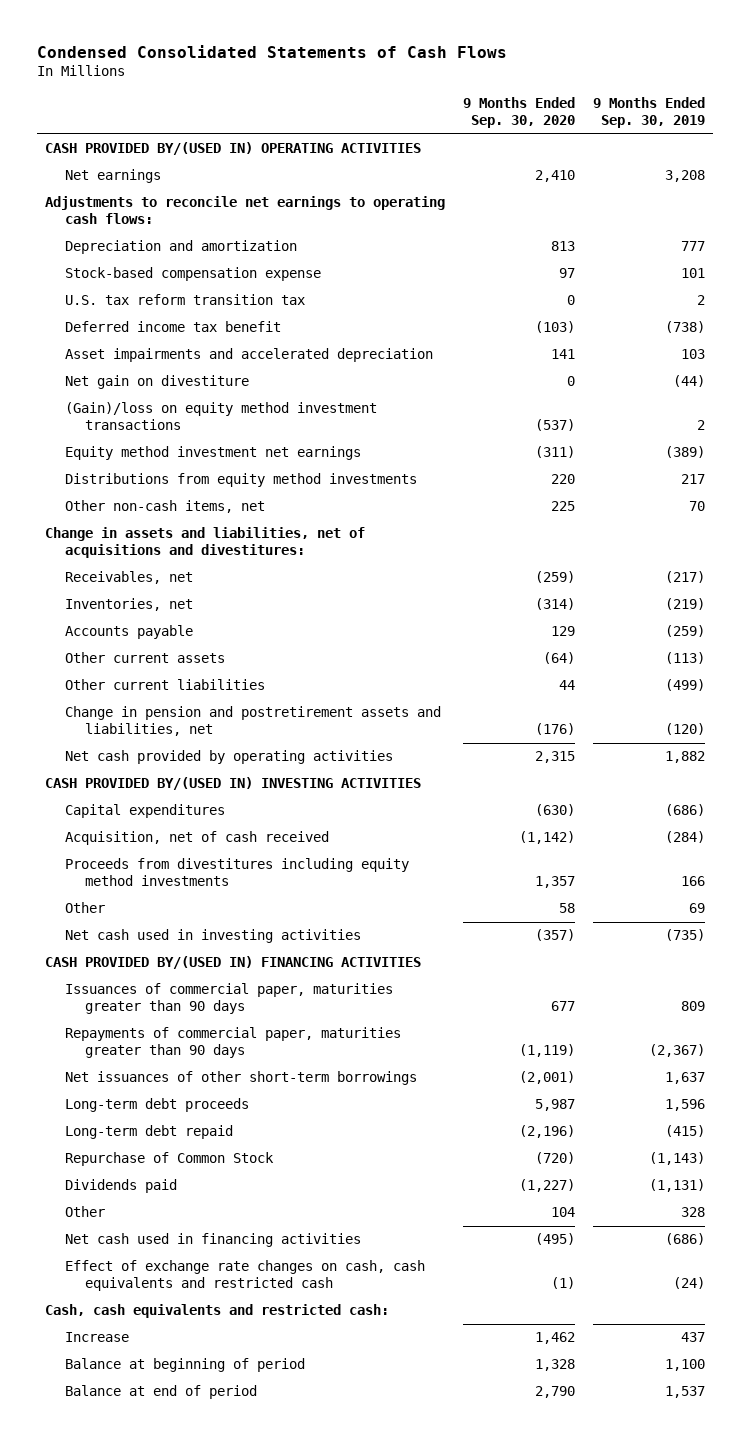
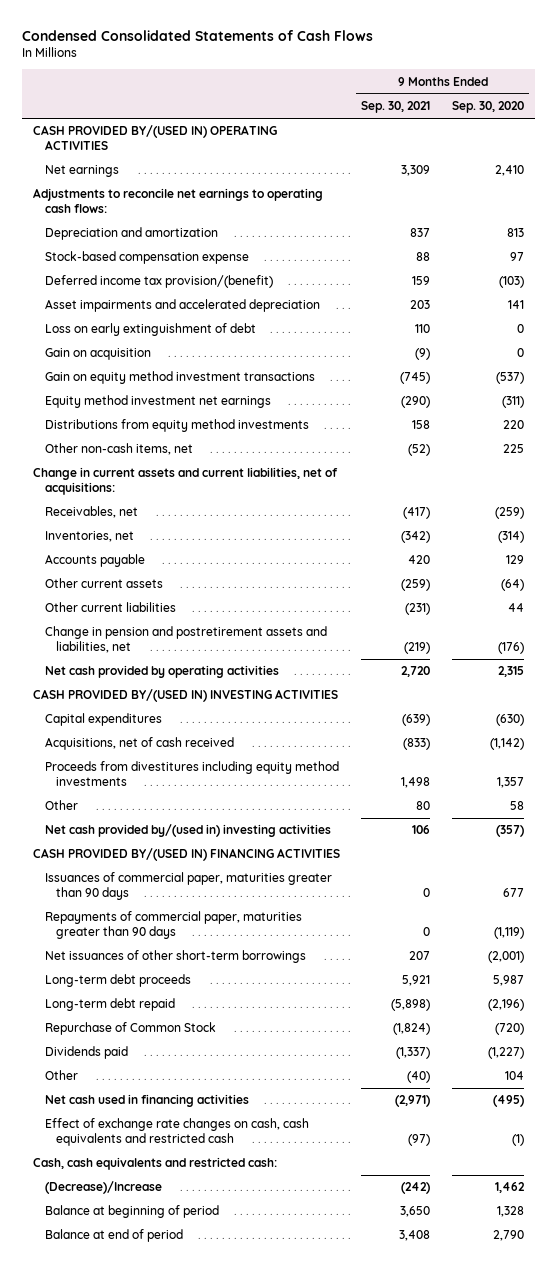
- | 9 Months Ended Sep. 30, 2020 | 9 Months Ended Sep. 30, 2019
+ | 9 Months Ended Sep. 30, 2021 | 9 Months Ended Sep. 30, 2020
- U.S. tax reform transition tax | 0 | 2
- Deferred income tax benefit | (103) | (738)
+ Deferred income tax provision/(benefit) | 159 | (103)
- Net gain on divestiture | 0 | (44)
- (Gain)/loss on equity method investment transactions | (537) | 2
+ Loss on early extinguishment of debt | 110 | 0
+ Gain on acquisition | (9) | 0
+ Gain on equity method investment transactions | (745) | (537)
- Change in assets and liabilities, net of acquisitions and divestitures:
+ Change in current assets and current liabilities, net of acquisitions:
- Acquisition, net of cash received | (1,142) | (284)
+ Acquisitions, net of cash received | (833) | (1,142)
- Net cash used in investing activities | (357) | (735)
+ Net cash provided by/(used in) investing activities | 106 | (357)
- Increase | 1,462 | 437
+ (Decrease)/Increase | (242) | 1,462

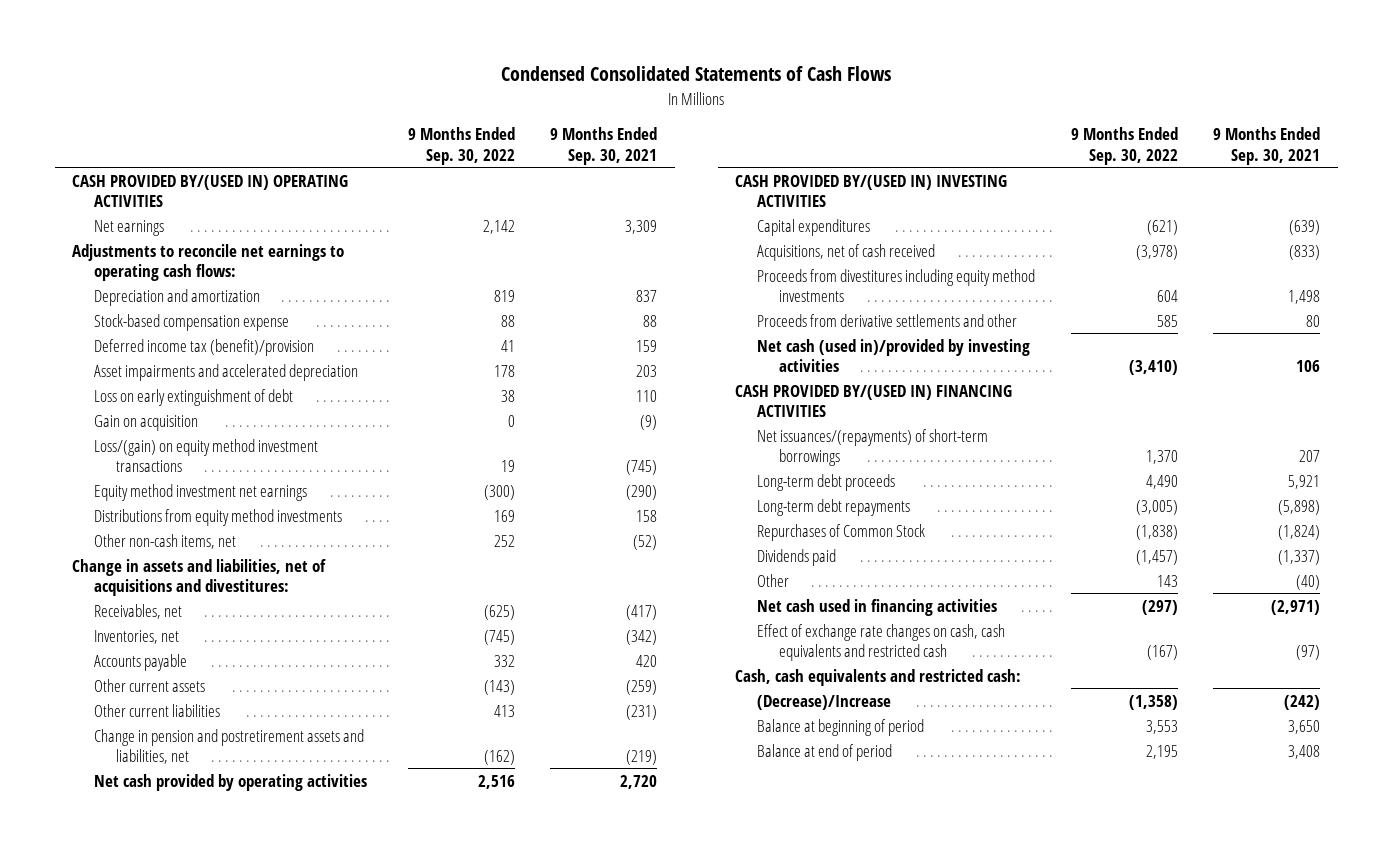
- | 9 Months Ended Sep. 30, 2021 | 9 Months Ended Sep. 30, 2020
+ | 9 Months Ended Sep. 30, 2022 | 9 Months Ended Sep. 30, 2021
- Deferred income tax provision/(benefit) | 159 | (103)
+ Deferred income tax (benefit)/provision | 41 | 159
- Gain on equity method investment transactions | (745) | (537)
+ Loss/(gain) on equity method investment transactions | 19 | (745)
- Change in current assets and current liabilities, net of acquisitions:
+ Change in assets and liabilities, net of acquisitions and divestitures:
- Other | 80 | 58
- Net cash provided by/(used in) investing activities | 106 | (357)
+ Proceeds from derivative settlements and other | 585 | 80
+ Net cash (used in)/provided by investing activities | (3,410) | 106
- Issuances of commercial paper, maturities greater than 90 days | 0 | 677
- Repayments of commercial paper, maturities greater than 90 days | 0 | (1,119)
- Net issuances of other short-term borrowings | 207 | (2,001)
+ Net issuances/(repayments) of short-term borrowings | 1,370 | 207
- Long-term debt repaid | (5,898) | (2,196)
- Repurchase of Common Stock | (1,824) | (720)
+ Long-term debt repayments | (3,005) | (5,898)
+ Repurchases of Common Stock | (1,838) | (1,824)

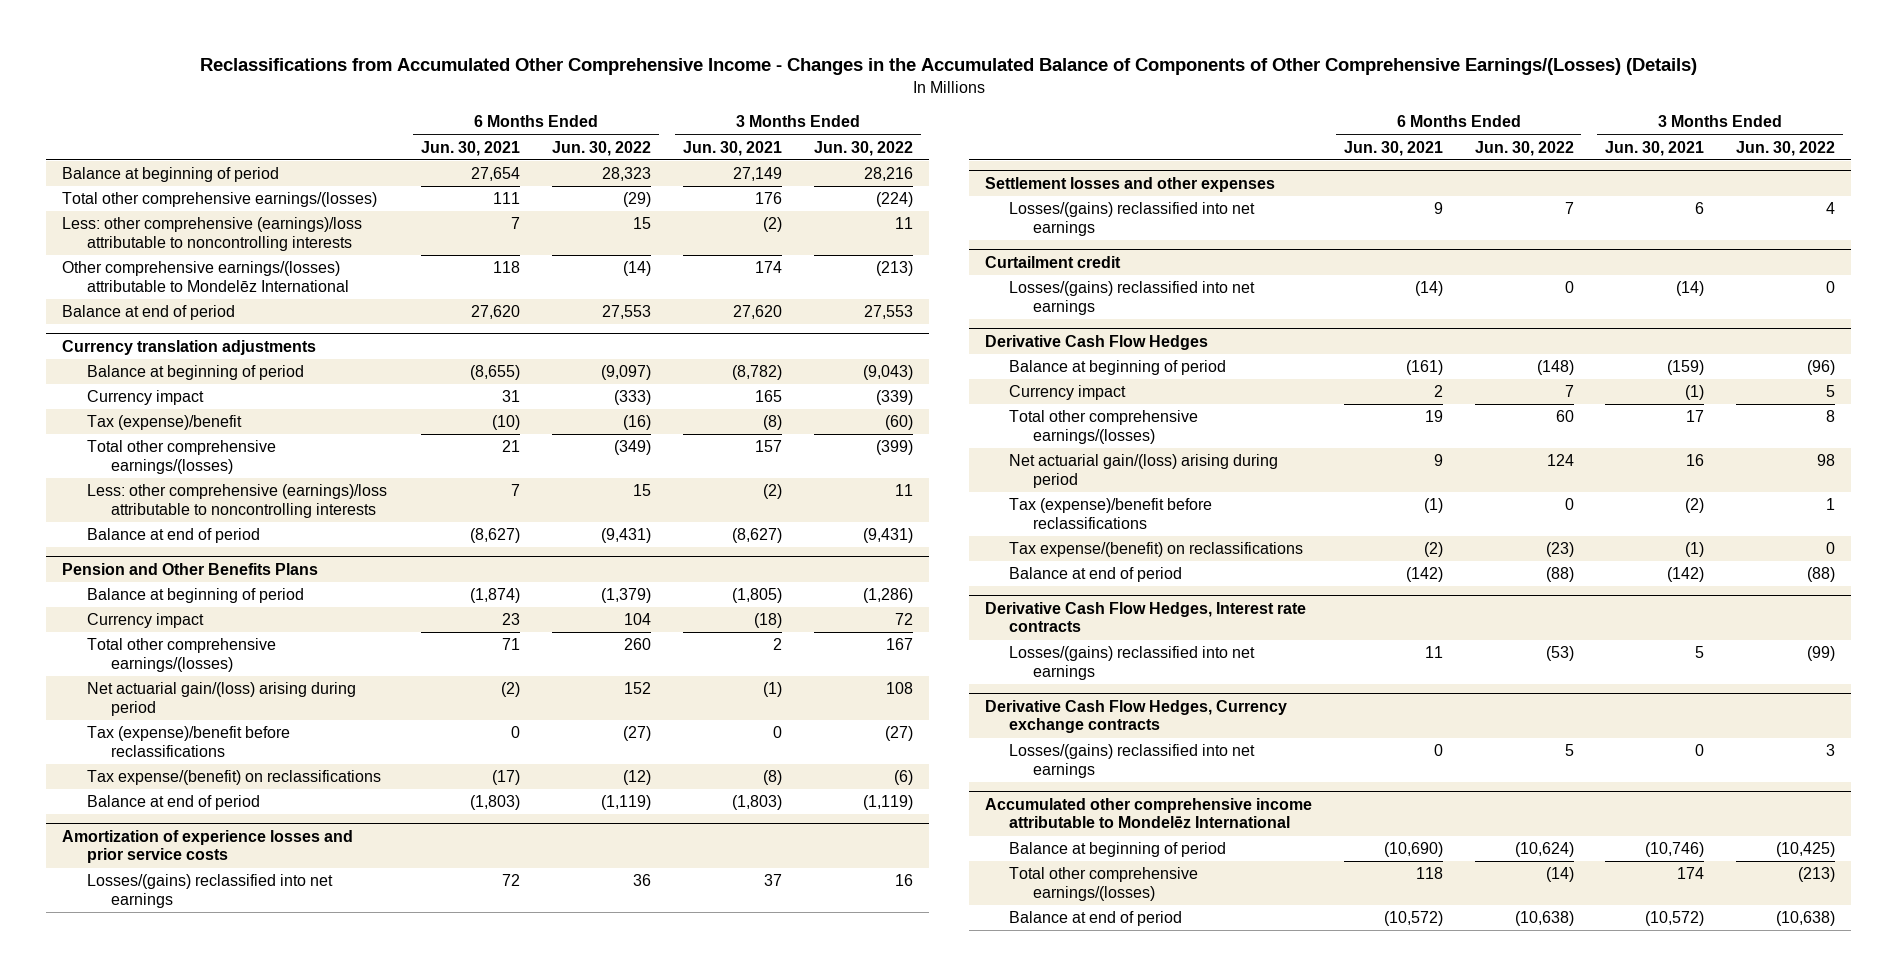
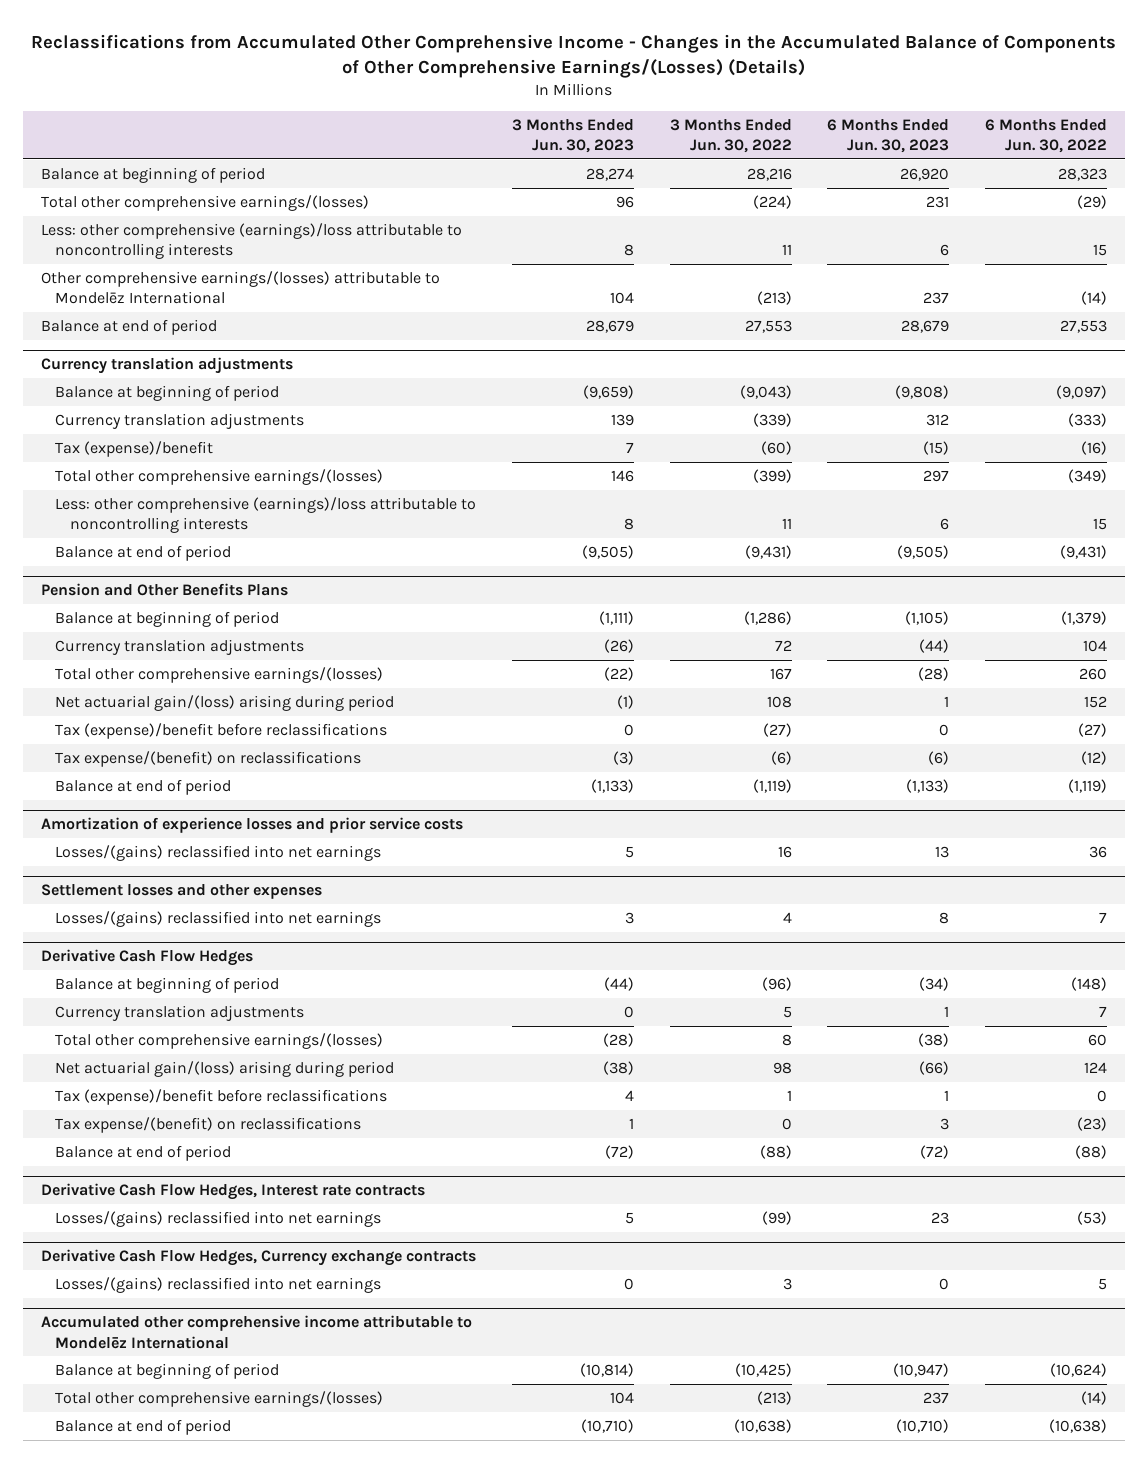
- | 6 Months Ended Jun. 30, 2021 | 6 Months Ended Jun. 30, 2022 | 3 Months Ended Jun. 30, 2021 | 3 Months Ended Jun. 30, 2022
+ | 3 Months Ended Jun. 30, 2023 | 3 Months Ended Jun. 30, 2022 | 6 Months Ended Jun. 30, 2023 | 6 Months Ended Jun. 30, 2022
@ Currency translation adjustments
- Currency impact | 31 | (333) | 165 | (339)
+ Currency translation adjustments | 139 | (339) | 312 | (333)
@ Pension and Other Benefits Plans
- Currency impact | 23 | 104 | (18) | 72
+ Currency translation adjustments | (26) | 72 | (44) | 104
- Curtailment credit
- Losses/(gains) reclassified into net earnings | (14) | 0 | (14) | 0
@ Derivative Cash Flow Hedges
- Currency impact | 2 | 7 | (1) | 5
+ Currency translation adjustments | 0 | 5 | 1 | 7

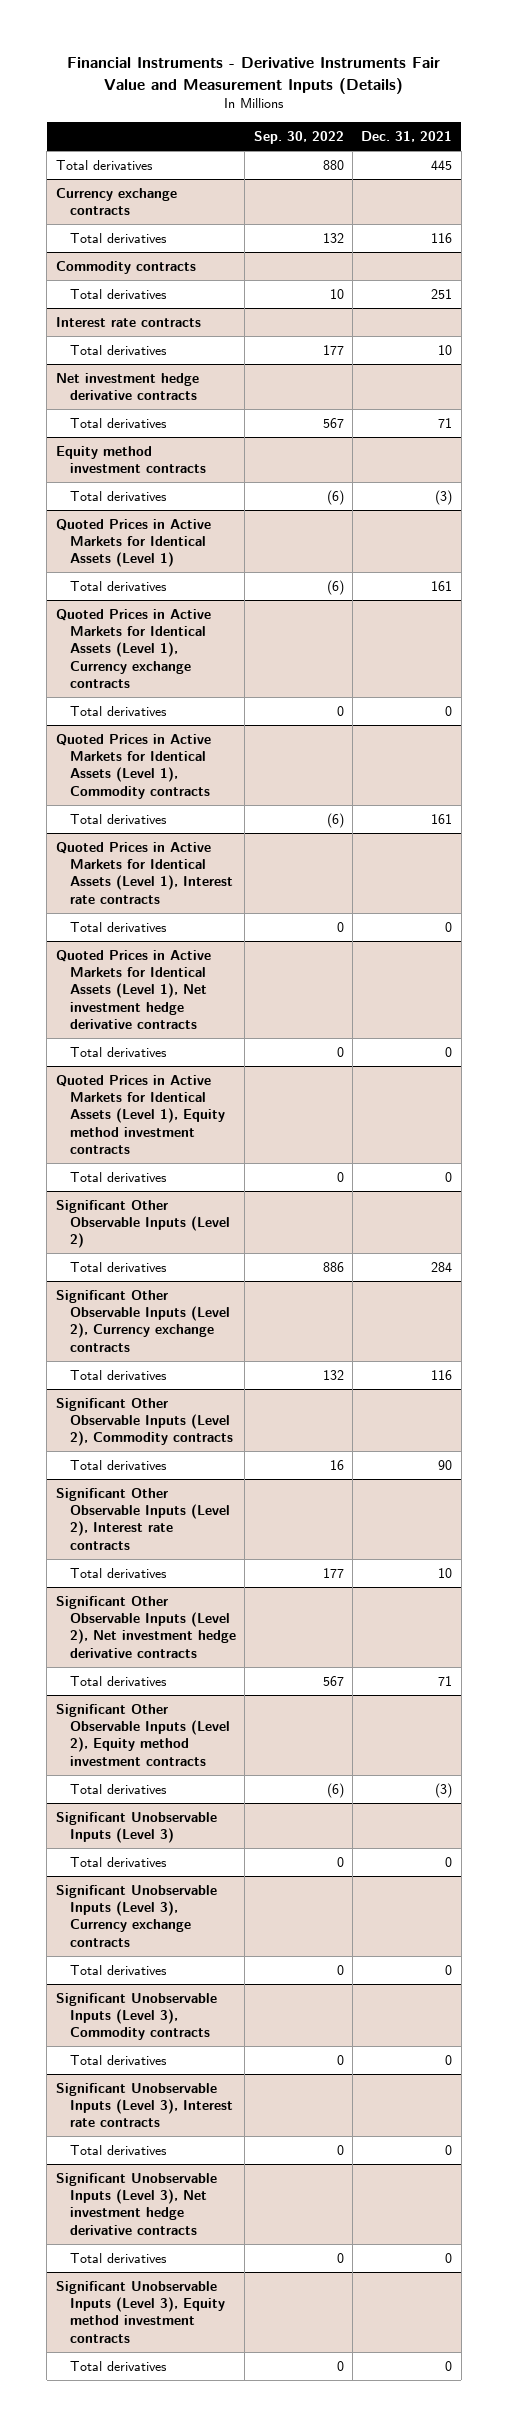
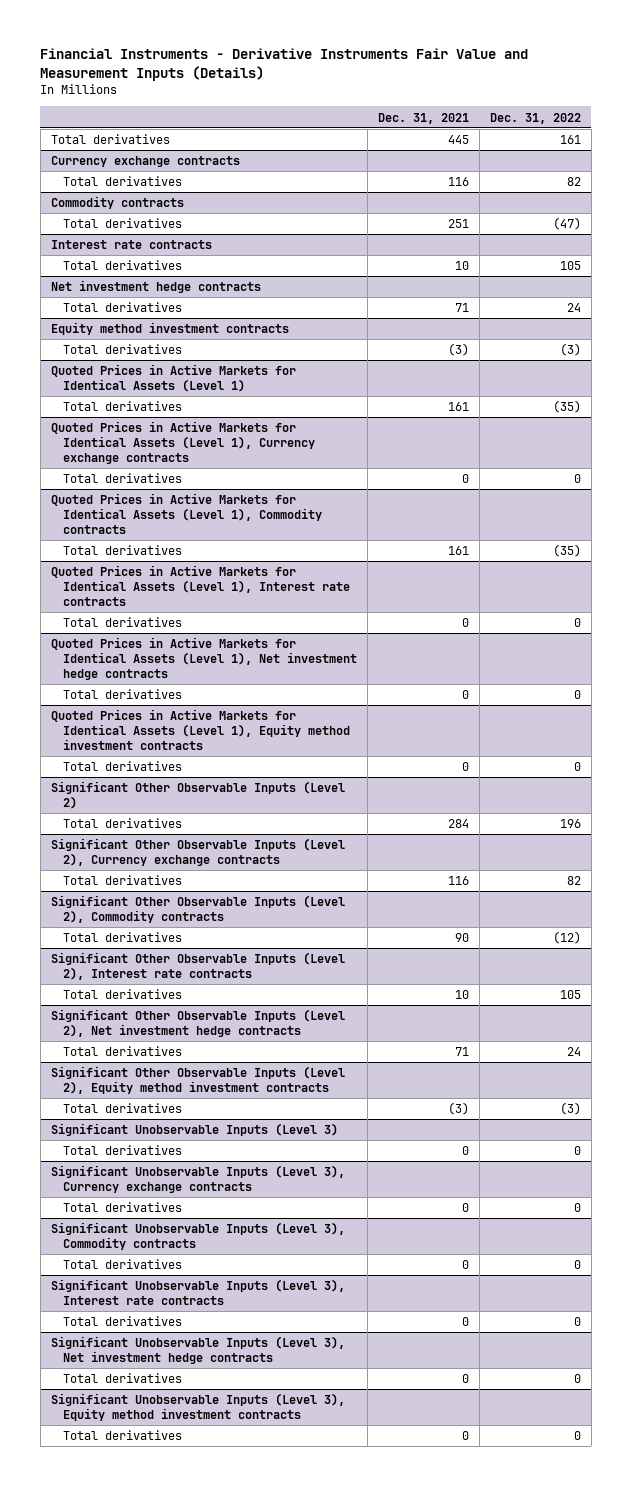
- | Sep. 30, 2022 | Dec. 31, 2021
+ | Dec. 31, 2021 | Dec. 31, 2022
- Net investment hedge derivative contracts
+ Net investment hedge contracts
- Quoted Prices in Active Markets for Identical Assets (Level 1), Net investment hedge derivative contracts
+ Quoted Prices in Active Markets for Identical Assets (Level 1), Net investment hedge contracts
- Significant Other Observable Inputs (Level 2), Net investment hedge derivative contracts
+ Significant Other Observable Inputs (Level 2), Net investment hedge contracts
- Significant Unobservable Inputs (Level 3), Net investment hedge derivative contracts
+ Significant Unobservable Inputs (Level 3), Net investment hedge contracts

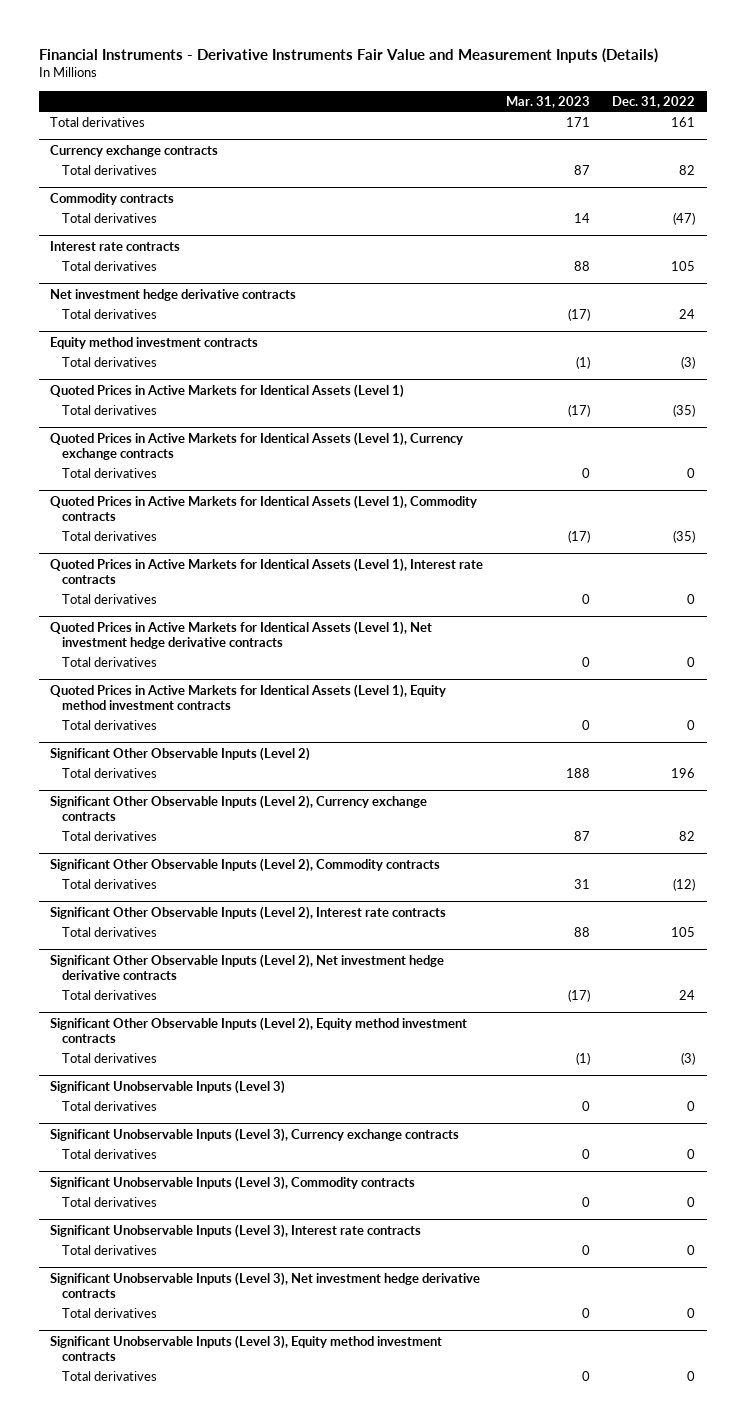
- | Dec. 31, 2021 | Dec. 31, 2022
+ | Mar. 31, 2023 | Dec. 31, 2022
- Net investment hedge contracts
+ Net investment hedge derivative contracts
- Quoted Prices in Active Markets for Identical Assets (Level 1), Net investment hedge contracts
+ Quoted Prices in Active Markets for Identical Assets (Level 1), Net investment hedge derivative contracts
- Significant Other Observable Inputs (Level 2), Net investment hedge contracts
+ Significant Other Observable Inputs (Level 2), Net investment hedge derivative contracts
- Significant Unobservable Inputs (Level 3), Net investment hedge contracts
+ Significant Unobservable Inputs (Level 3), Net investment hedge derivative contracts

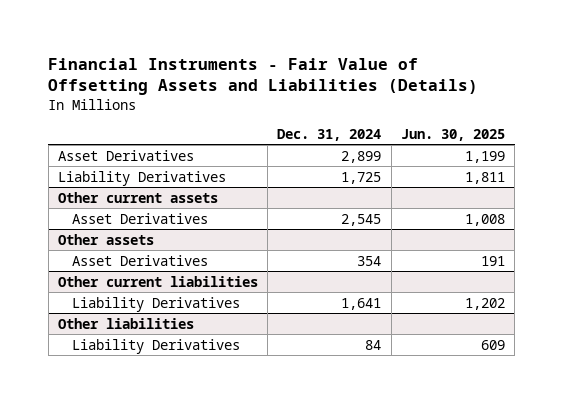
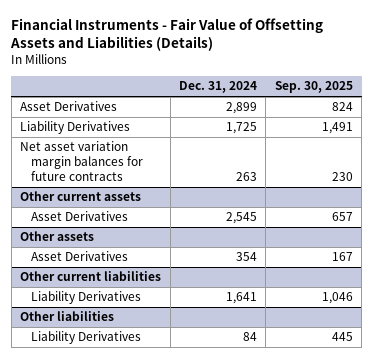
- | Dec. 31, 2024 | Jun. 30, 2025
+ | Dec. 31, 2024 | Sep. 30, 2025
+ Net asset variation margin balances for future contracts | 263 | 230

